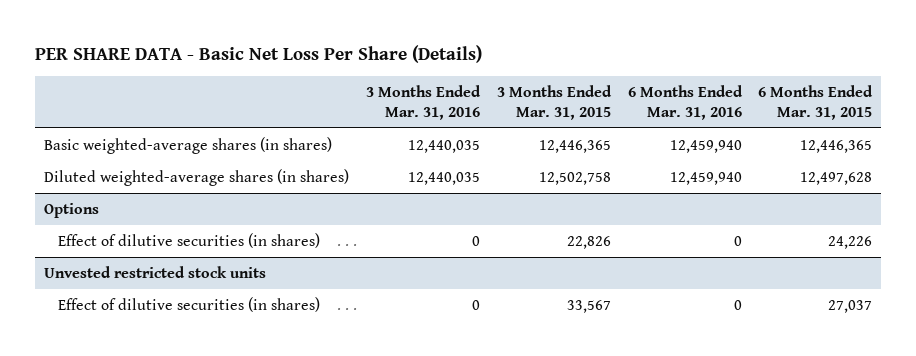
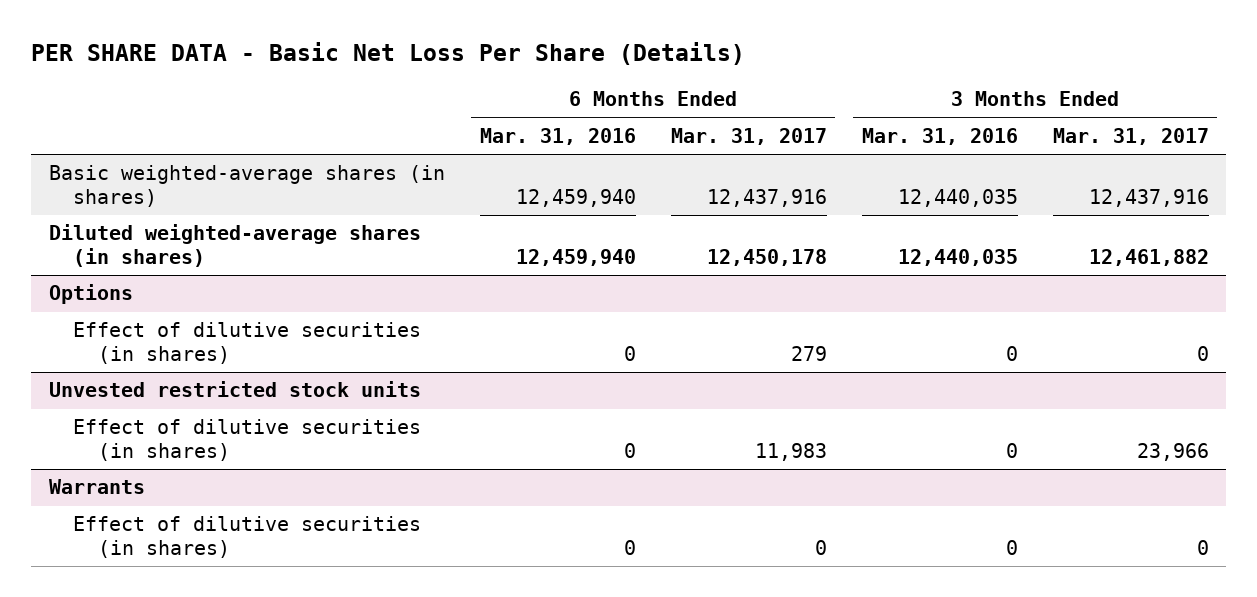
- | 3 Months Ended Mar. 31, 2016 | 3 Months Ended Mar. 31, 2015 | 6 Months Ended Mar. 31, 2016 | 6 Months Ended Mar. 31, 2015
+ | 6 Months Ended Mar. 31, 2016 | 6 Months Ended Mar. 31, 2017 | 3 Months Ended Mar. 31, 2016 | 3 Months Ended Mar. 31, 2017
+ Warrants
+ Effect of dilutive securities (in shares) | 0 | 0 | 0 | 0

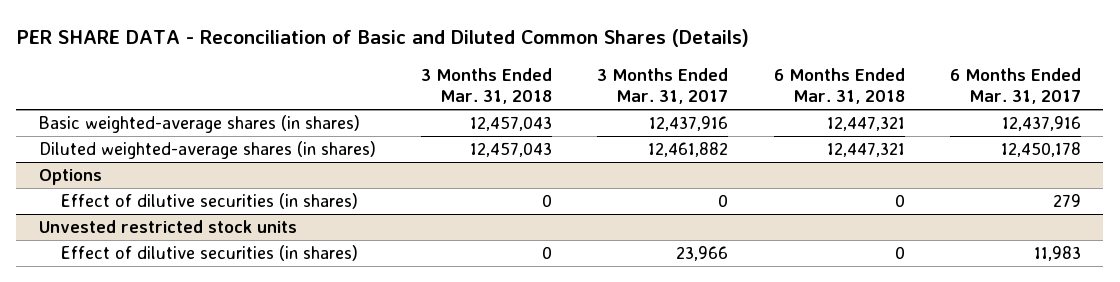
- PER SHARE DATA - Basic Net Loss Per Share (Details)
+ PER SHARE DATA - Reconciliation of Basic and Diluted Common Shares (Details)
- | 6 Months Ended Mar. 31, 2016 | 6 Months Ended Mar. 31, 2017 | 3 Months Ended Mar. 31, 2016 | 3 Months Ended Mar. 31, 2017
+ | 3 Months Ended Mar. 31, 2018 | 3 Months Ended Mar. 31, 2017 | 6 Months Ended Mar. 31, 2018 | 6 Months Ended Mar. 31, 2017
- Warrants
- Effect of dilutive securities (in shares) | 0 | 0 | 0 | 0

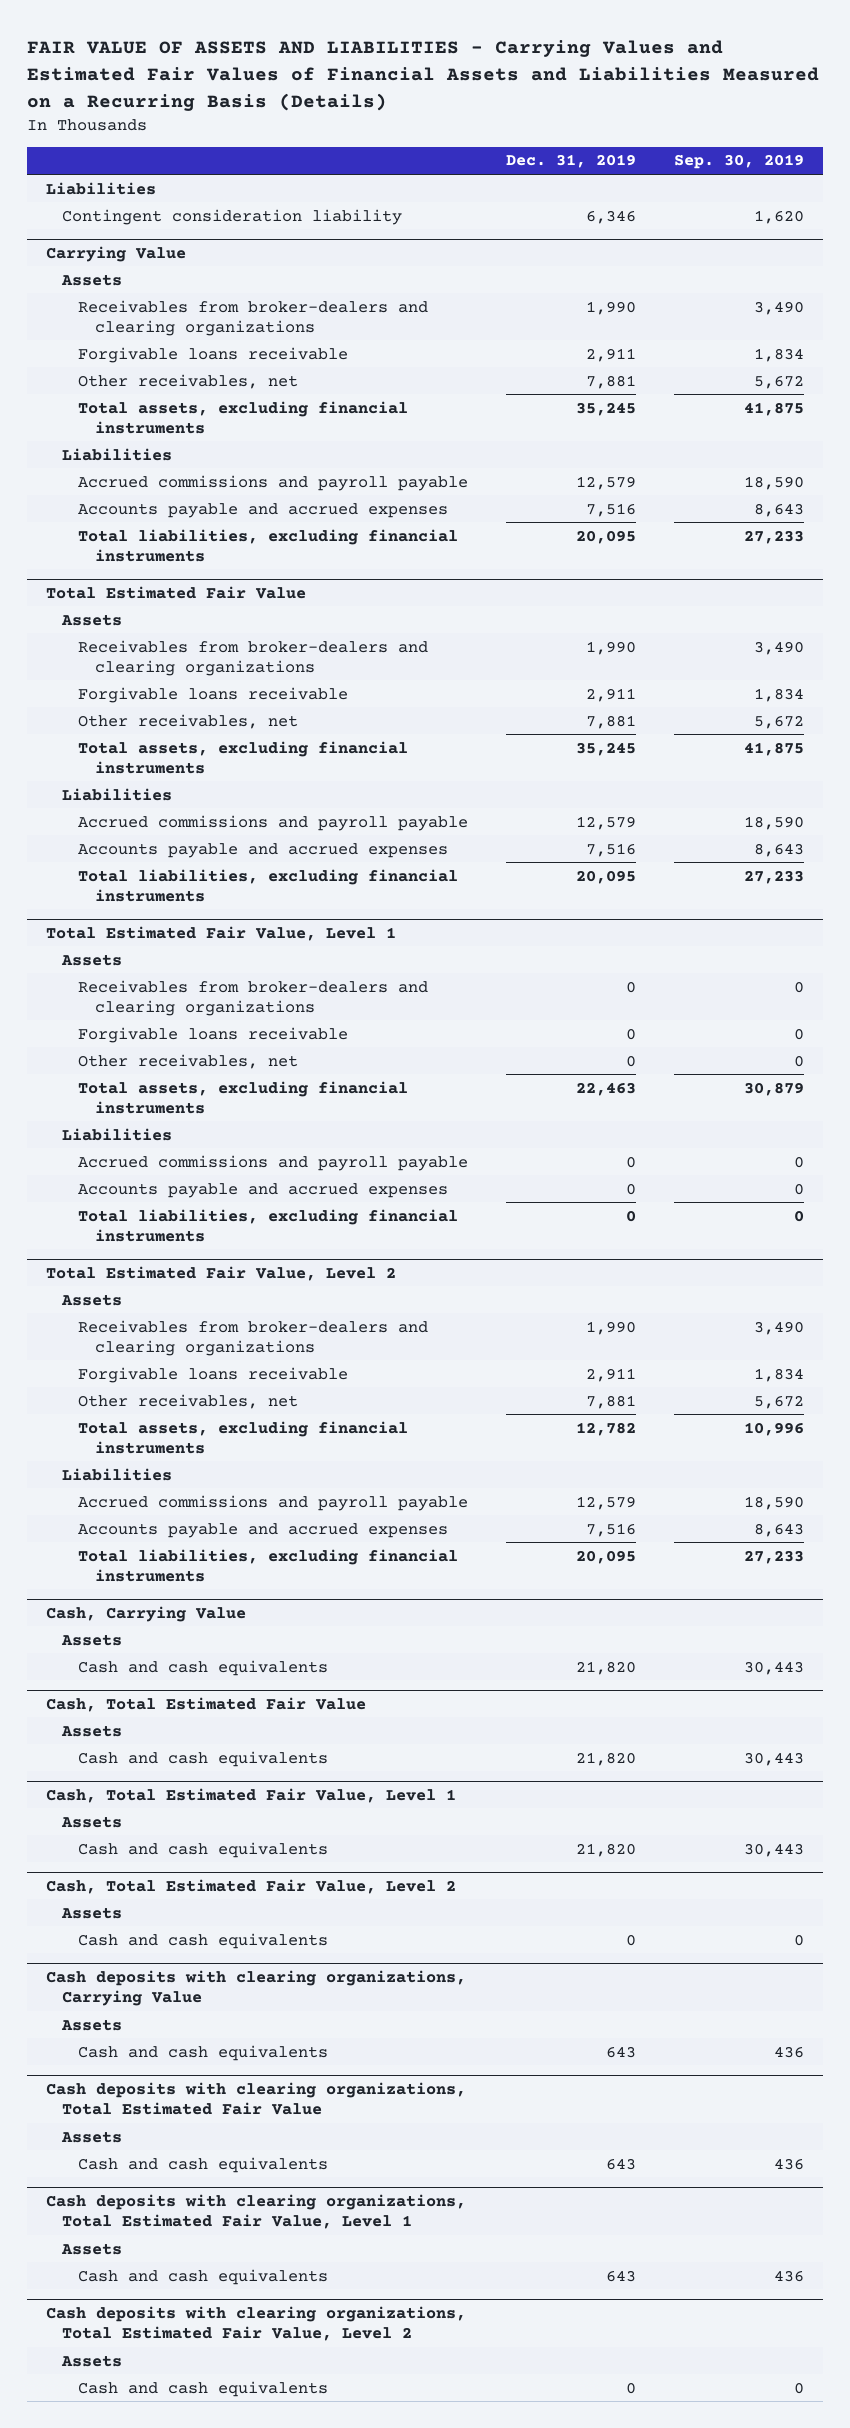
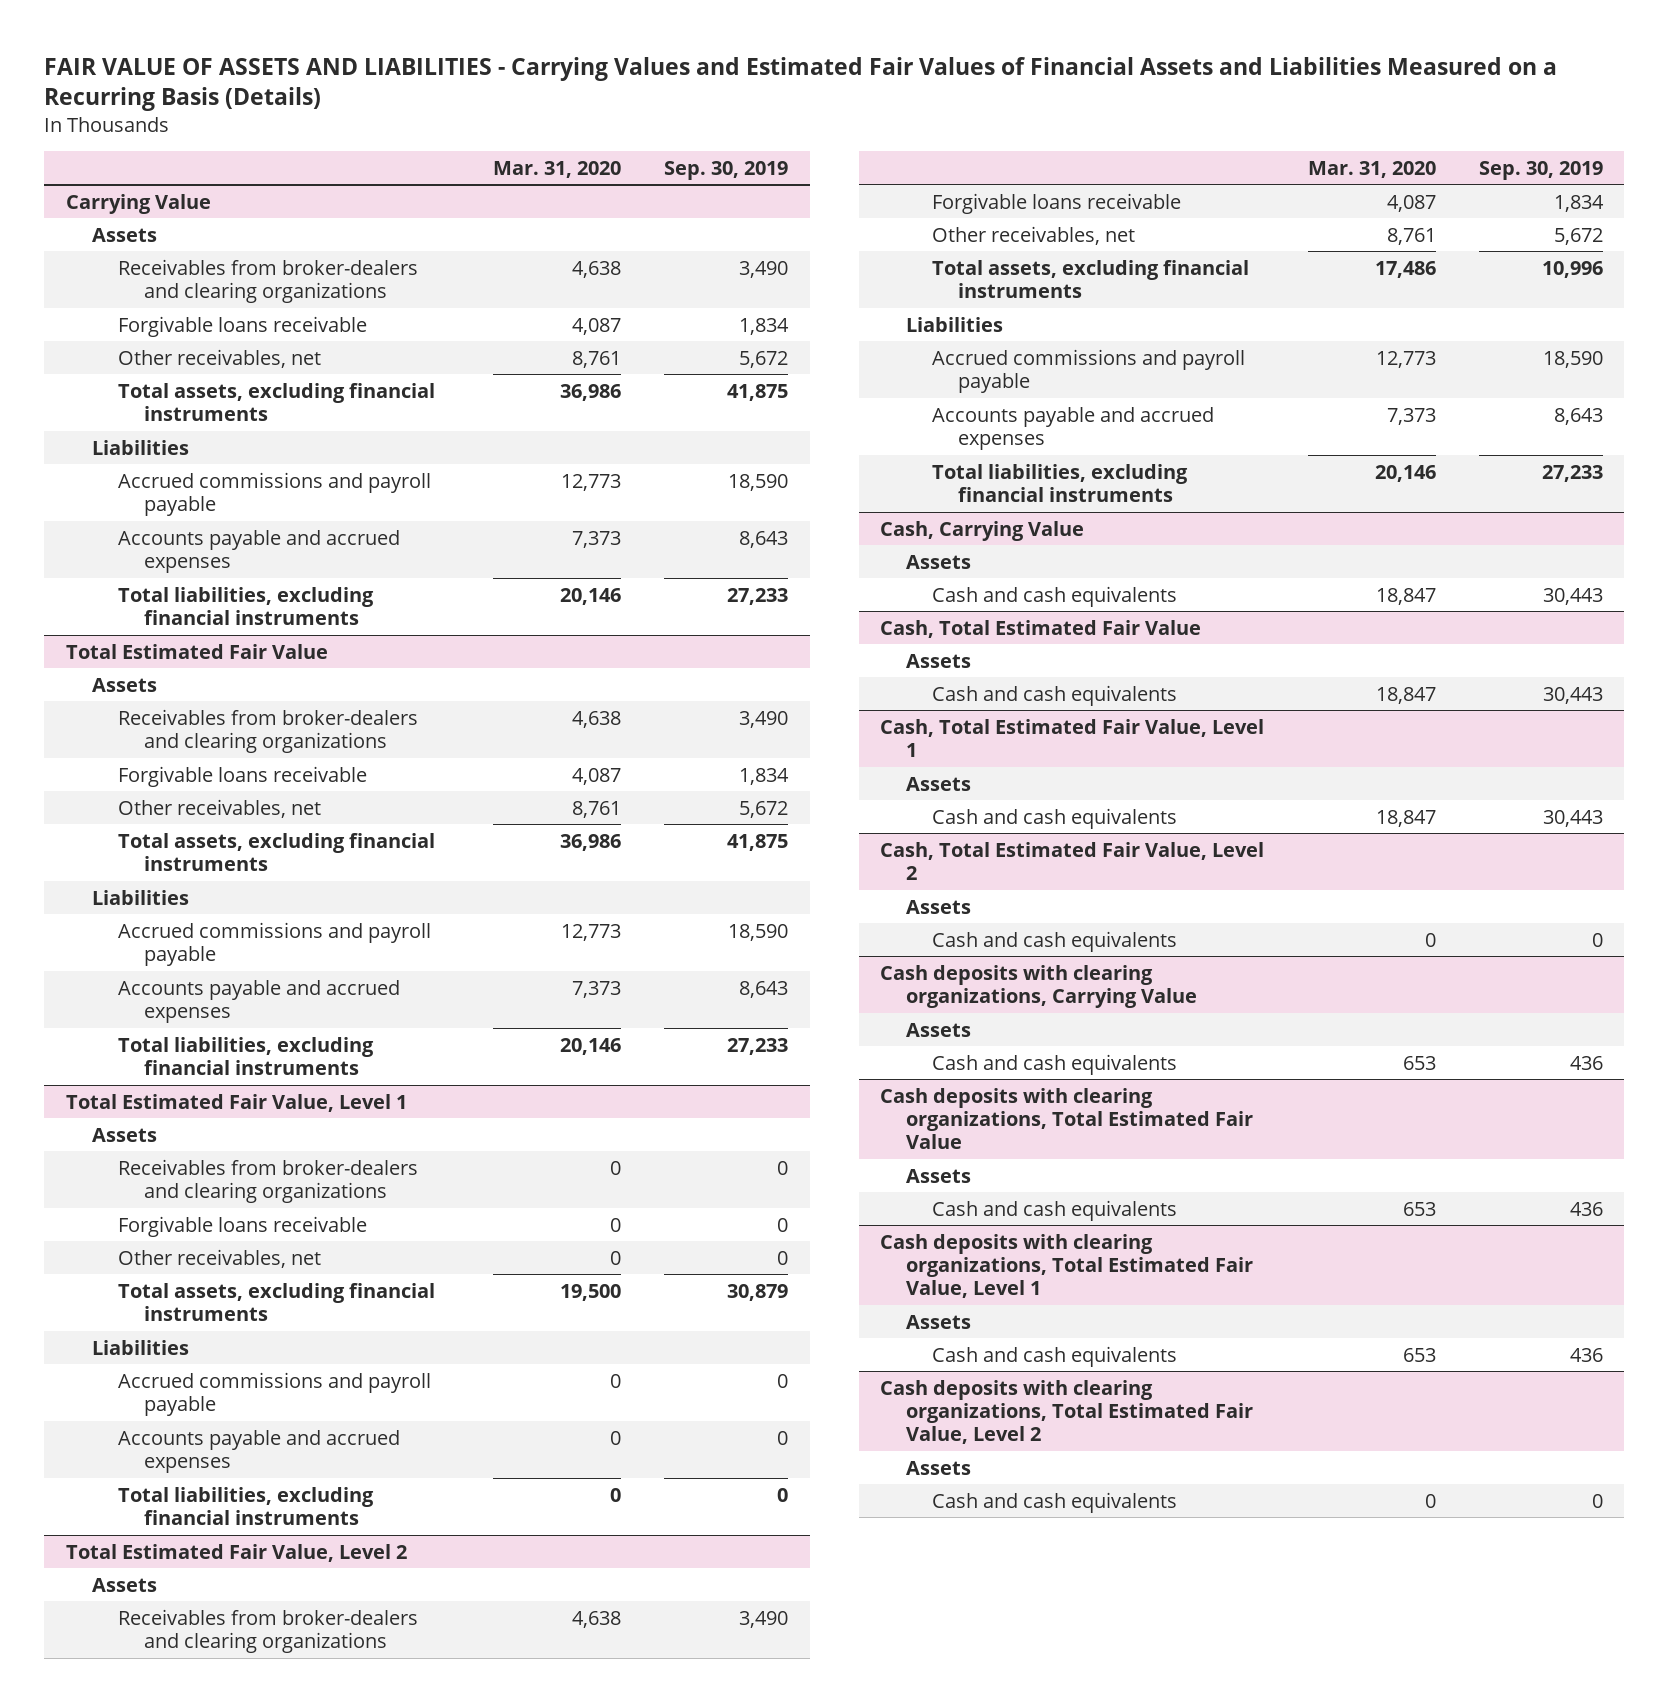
- | Dec. 31, 2019 | Sep. 30, 2019
+ | Mar. 31, 2020 | Sep. 30, 2019
- Liabilities
- Contingent consideration liability | 6,346 | 1,620

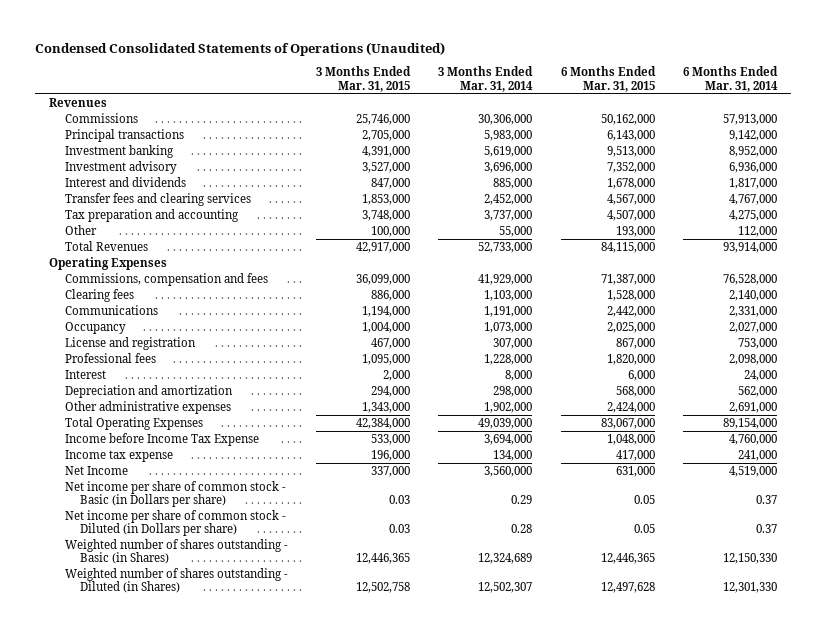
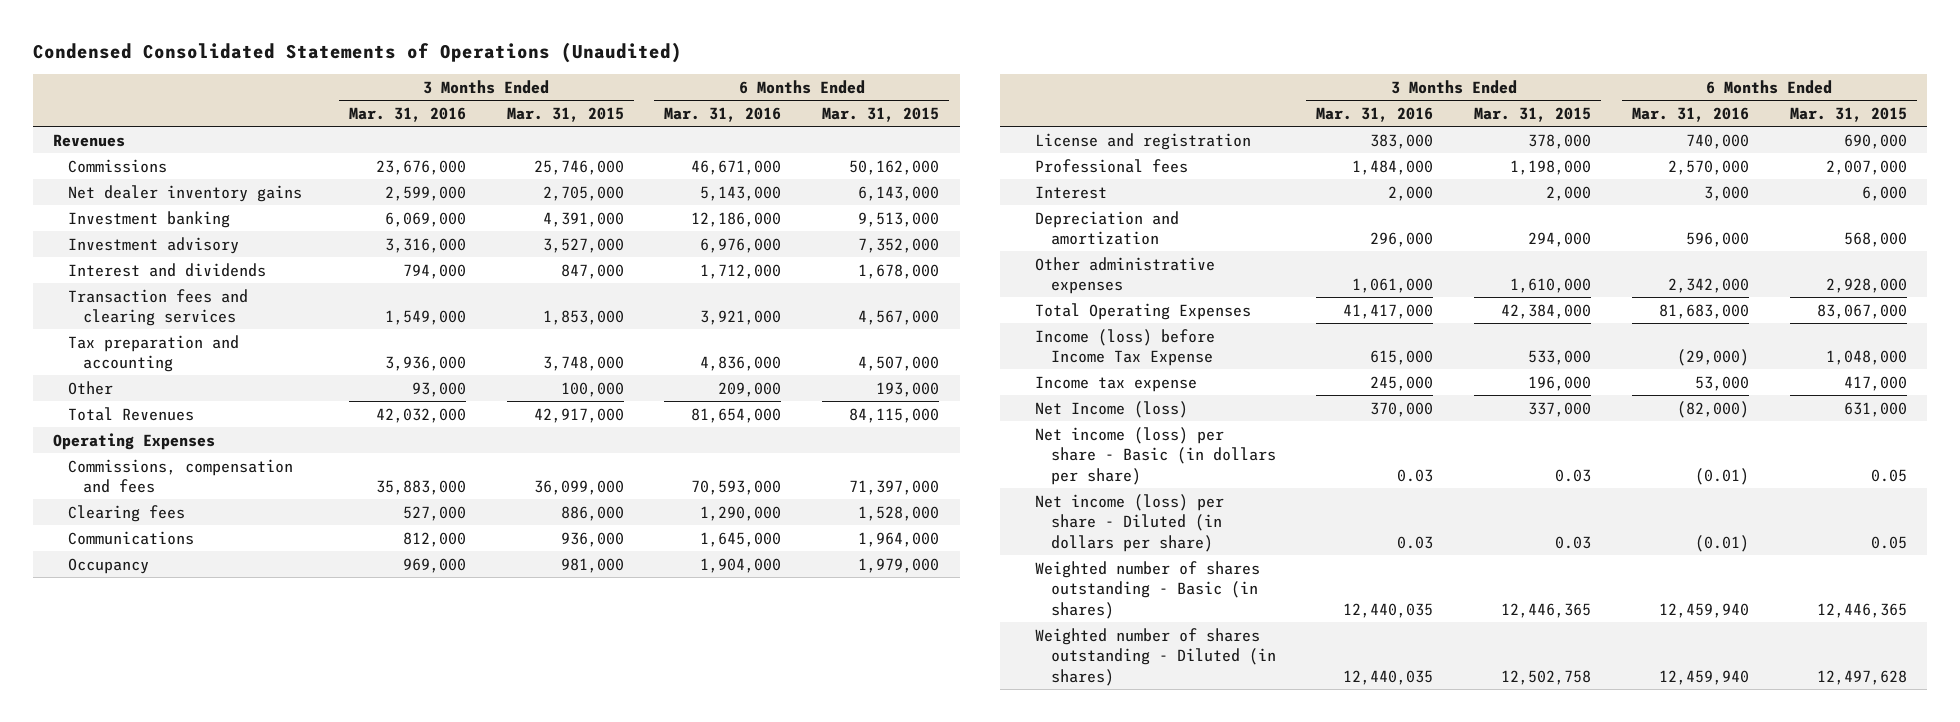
- | 3 Months Ended Mar. 31, 2015 | 3 Months Ended Mar. 31, 2014 | 6 Months Ended Mar. 31, 2015 | 6 Months Ended Mar. 31, 2014
+ | 3 Months Ended Mar. 31, 2016 | 3 Months Ended Mar. 31, 2015 | 6 Months Ended Mar. 31, 2016 | 6 Months Ended Mar. 31, 2015
- Principal transactions | 2,705,000 | 5,983,000 | 6,143,000 | 9,142,000
+ Net dealer inventory gains | 2,599,000 | 2,705,000 | 5,143,000 | 6,143,000
- Transfer fees and clearing services | 1,853,000 | 2,452,000 | 4,567,000 | 4,767,000
+ Transaction fees and clearing services | 1,549,000 | 1,853,000 | 3,921,000 | 4,567,000
- Commissions, compensation and fees | 36,099,000 | 41,929,000 | 71,387,000 | 76,528,000
+ Commissions, compensation and fees | 35,883,000 | 36,099,000 | 70,593,000 | 71,397,000
- Communications | 1,194,000 | 1,191,000 | 2,442,000 | 2,331,000
- Occupancy | 1,004,000 | 1,073,000 | 2,025,000 | 2,027,000
- License and registration | 467,000 | 307,000 | 867,000 | 753,000
- Professional fees | 1,095,000 | 1,228,000 | 1,820,000 | 2,098,000
+ Communications | 812,000 | 936,000 | 1,645,000 | 1,964,000
+ Occupancy | 969,000 | 981,000 | 1,904,000 | 1,979,000
+ License and registration | 383,000 | 378,000 | 740,000 | 690,000
+ Professional fees | 1,484,000 | 1,198,000 | 2,570,000 | 2,007,000
- Other administrative expenses | 1,343,000 | 1,902,000 | 2,424,000 | 2,691,000
+ Other administrative expenses | 1,061,000 | 1,610,000 | 2,342,000 | 2,928,000
- Income before Income Tax Expense | 533,000 | 3,694,000 | 1,048,000 | 4,760,000
+ Income (loss) before Income Tax Expense | 615,000 | 533,000 | (29,000) | 1,048,000
- Net Income | 337,000 | 3,560,000 | 631,000 | 4,519,000
- Net income per share of common stock - Basic (in Dollars per share) | 0.03 | 0.29 | 0.05 | 0.37
- Net income per share of common stock - Diluted (in Dollars per share) | 0.03 | 0.28 | 0.05 | 0.37
- Weighted number of shares outstanding - Basic (in Shares) | 12,446,365 | 12,324,689 | 12,446,365 | 12,150,330
- Weighted number of shares outstanding - Diluted (in Shares) | 12,502,758 | 12,502,307 | 12,497,628 | 12,301,330
+ Net Income (loss) | 370,000 | 337,000 | (82,000) | 631,000
+ Net income (loss) per share - Basic (in dollars per share) | 0.03 | 0.03 | (0.01) | 0.05
+ Net income (loss) per share - Diluted (in dollars per share) | 0.03 | 0.03 | (0.01) | 0.05
+ Weighted number of shares outstanding - Basic (in shares) | 12,440,035 | 12,446,365 | 12,459,940 | 12,446,365
+ Weighted number of shares outstanding - Diluted (in shares) | 12,440,035 | 12,502,758 | 12,459,940 | 12,497,628

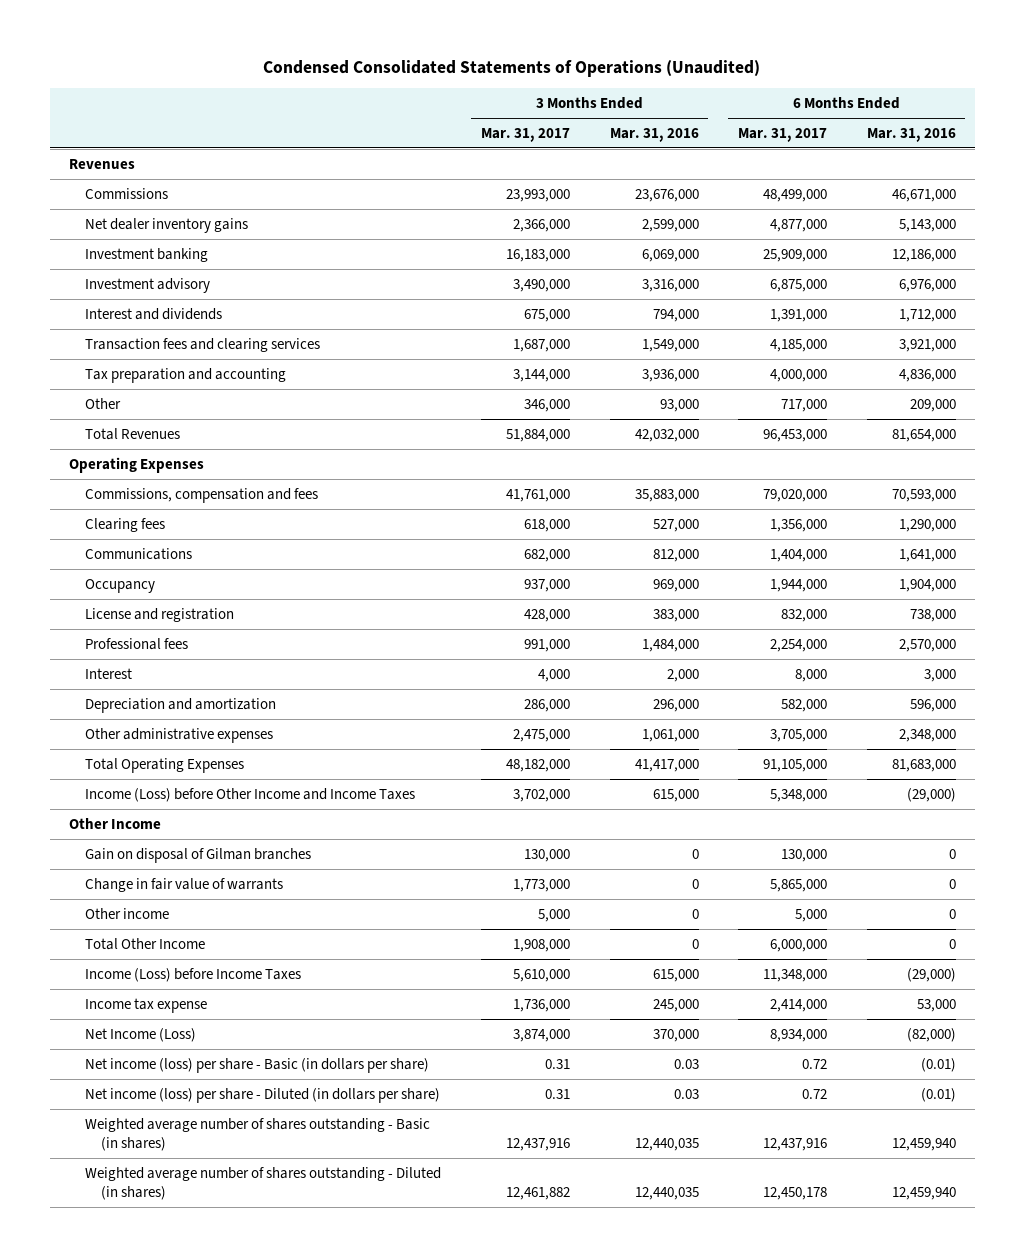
- | 3 Months Ended Mar. 31, 2016 | 3 Months Ended Mar. 31, 2015 | 6 Months Ended Mar. 31, 2016 | 6 Months Ended Mar. 31, 2015
+ | 3 Months Ended Mar. 31, 2017 | 3 Months Ended Mar. 31, 2016 | 6 Months Ended Mar. 31, 2017 | 6 Months Ended Mar. 31, 2016
- Communications | 812,000 | 936,000 | 1,645,000 | 1,964,000
+ Communications | 682,000 | 812,000 | 1,404,000 | 1,641,000
- License and registration | 383,000 | 378,000 | 740,000 | 690,000
+ License and registration | 428,000 | 383,000 | 832,000 | 738,000
- Other administrative expenses | 1,061,000 | 1,610,000 | 2,342,000 | 2,928,000
+ Other administrative expenses | 2,475,000 | 1,061,000 | 3,705,000 | 2,348,000
- Income (loss) before Income Tax Expense | 615,000 | 533,000 | (29,000) | 1,048,000
+ Income (Loss) before Other Income and Income Taxes | 3,702,000 | 615,000 | 5,348,000 | (29,000)
+ Other Income
+ Gain on disposal of Gilman branches | 130,000 | 0 | 130,000 | 0
+ Change in fair value of warrants | 1,773,000 | 0 | 5,865,000 | 0
+ Other income | 5,000 | 0 | 5,000 | 0
+ Total Other Income | 1,908,000 | 0 | 6,000,000 | 0
+ Income (Loss) before Income Taxes | 5,610,000 | 615,000 | 11,348,000 | (29,000)
- Net Income (loss) | 370,000 | 337,000 | (82,000) | 631,000
+ Net Income (Loss) | 3,874,000 | 370,000 | 8,934,000 | (82,000)
- Weighted number of shares outstanding - Basic (in shares) | 12,440,035 | 12,446,365 | 12,459,940 | 12,446,365
- Weighted number of shares outstanding - Diluted (in shares) | 12,440,035 | 12,502,758 | 12,459,940 | 12,497,628
+ Weighted average number of shares outstanding - Basic (in shares) | 12,437,916 | 12,440,035 | 12,437,916 | 12,459,940
+ Weighted average number of shares outstanding - Diluted (in shares) | 12,461,882 | 12,440,035 | 12,450,178 | 12,459,940

